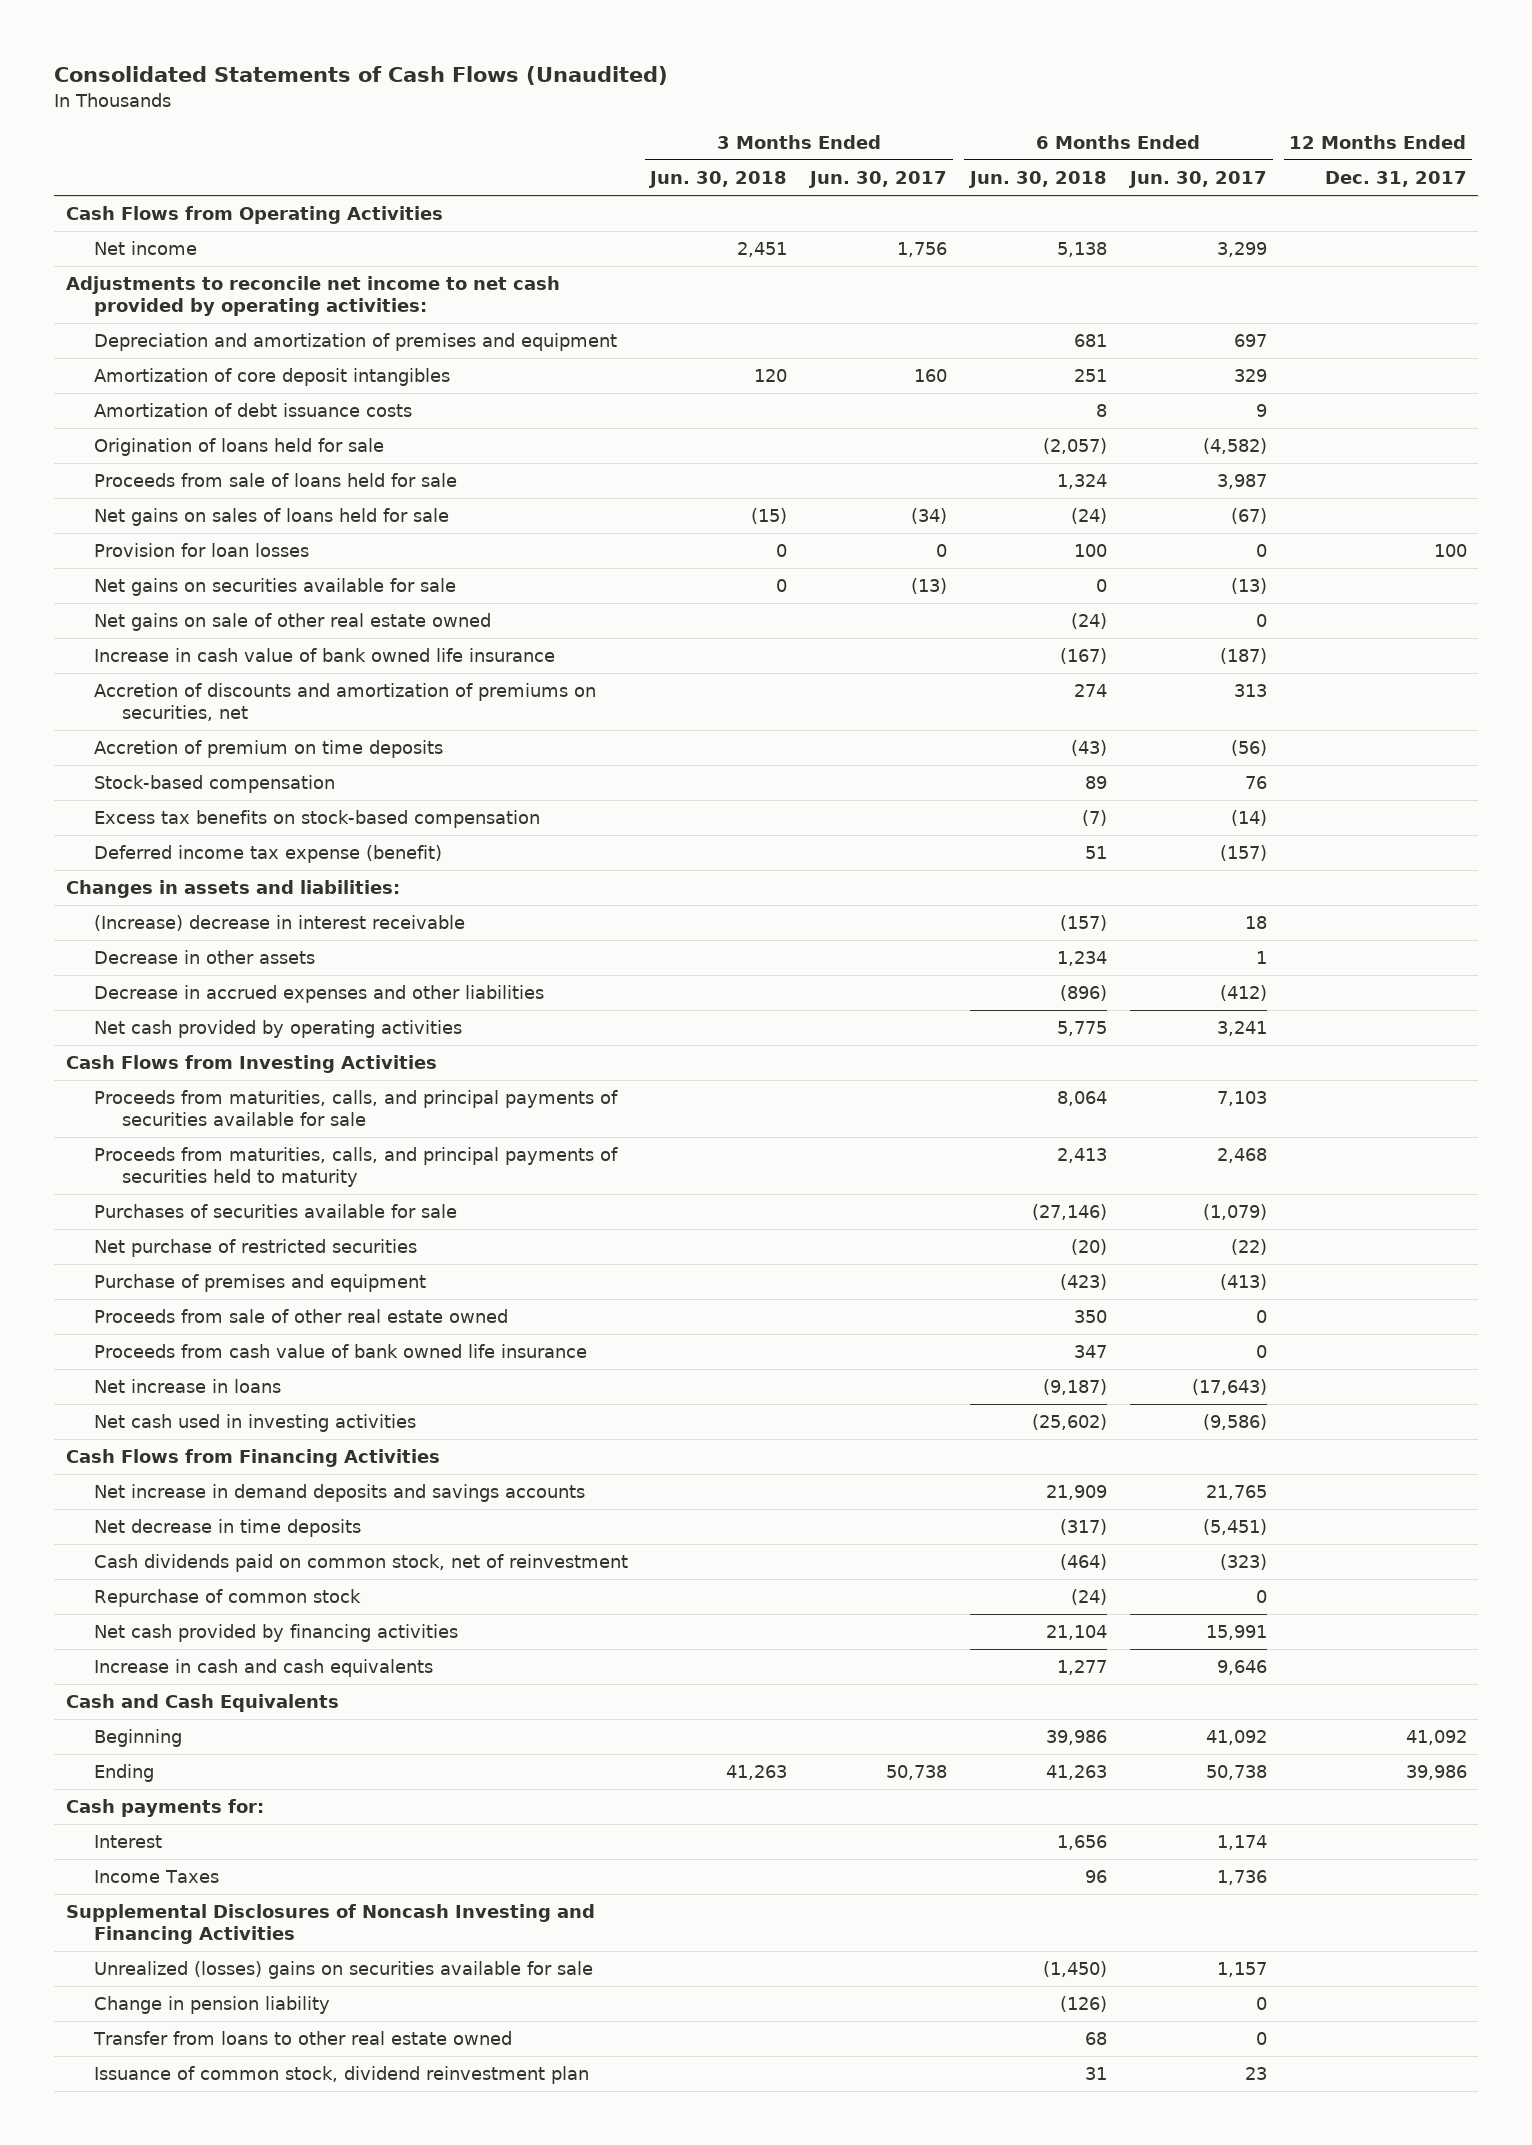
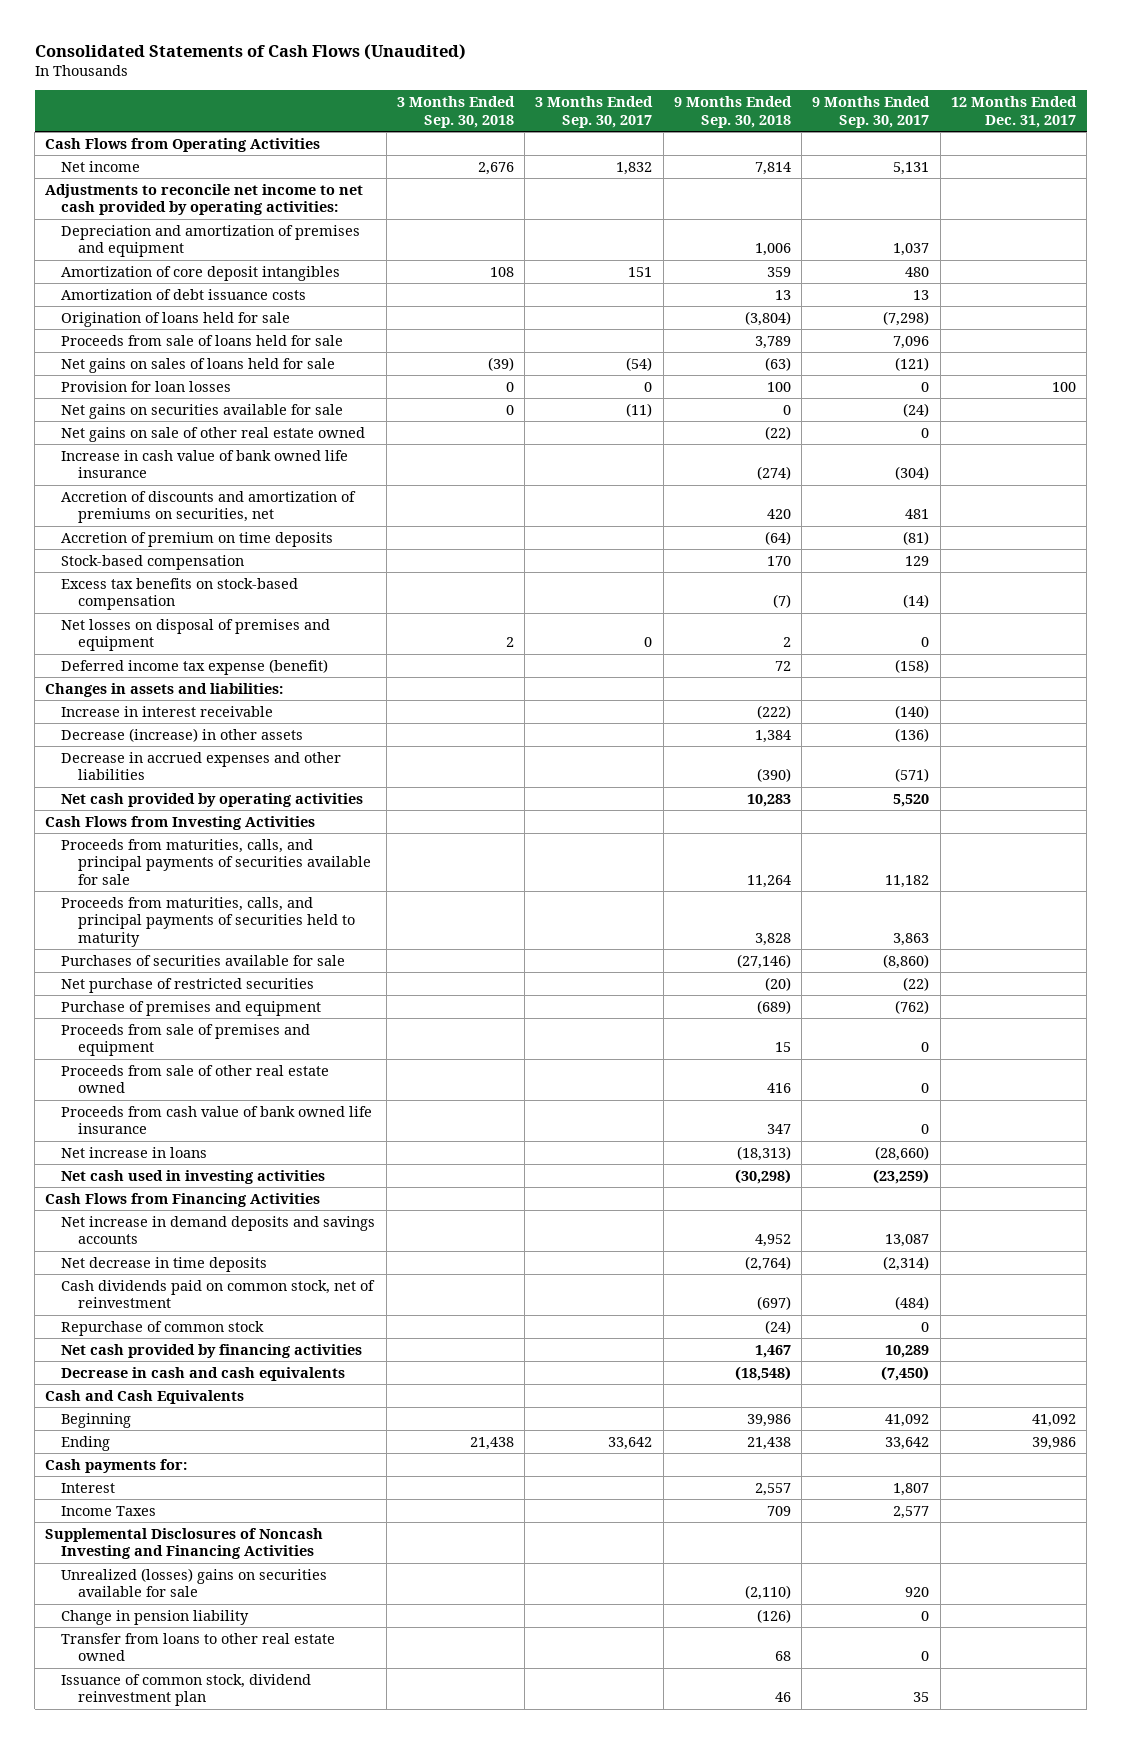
- | 3 Months Ended Jun. 30, 2018 | 3 Months Ended Jun. 30, 2017 | 6 Months Ended Jun. 30, 2018 | 6 Months Ended Jun. 30, 2017 | 12 Months Ended Dec. 31, 2017
+ | 3 Months Ended Sep. 30, 2018 | 3 Months Ended Sep. 30, 2017 | 9 Months Ended Sep. 30, 2018 | 9 Months Ended Sep. 30, 2017 | 12 Months Ended Dec. 31, 2017
+ Net losses on disposal of premises and equipment | 2 | 0 | 2 | 0 |
- (Increase) decrease in interest receivable | | | (157) | 18 |
- Decrease in other assets | | | 1,234 | 1 |
+ Increase in interest receivable | | | (222) | (140) |
+ Decrease (increase) in other assets | | | 1,384 | (136) |
+ Proceeds from sale of premises and equipment | | | 15 | 0 |
- Increase in cash and cash equivalents | | | 1,277 | 9,646 |
+ Decrease in cash and cash equivalents | | | (18,548) | (7,450) |

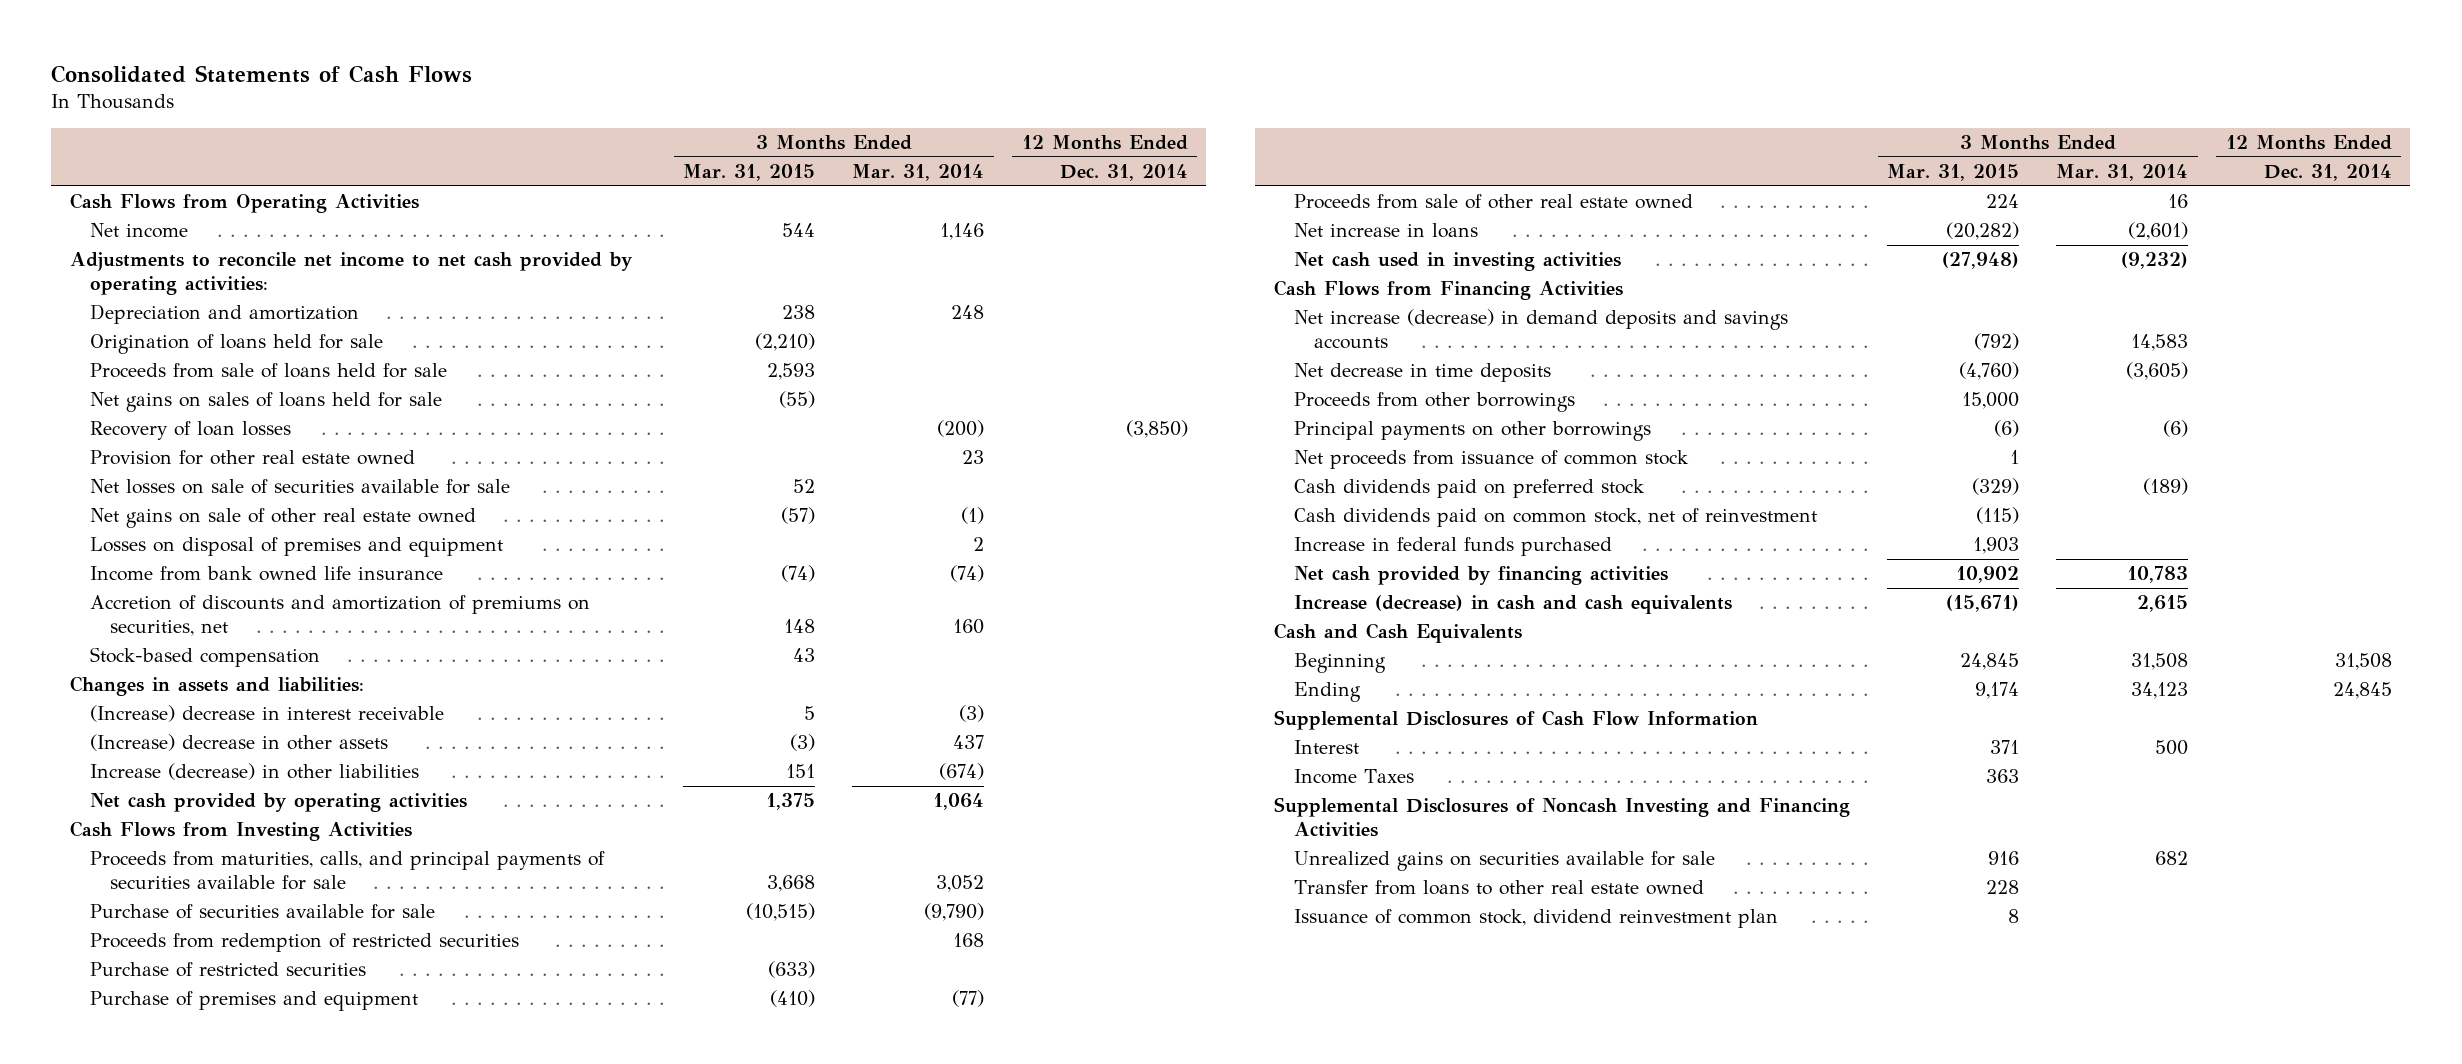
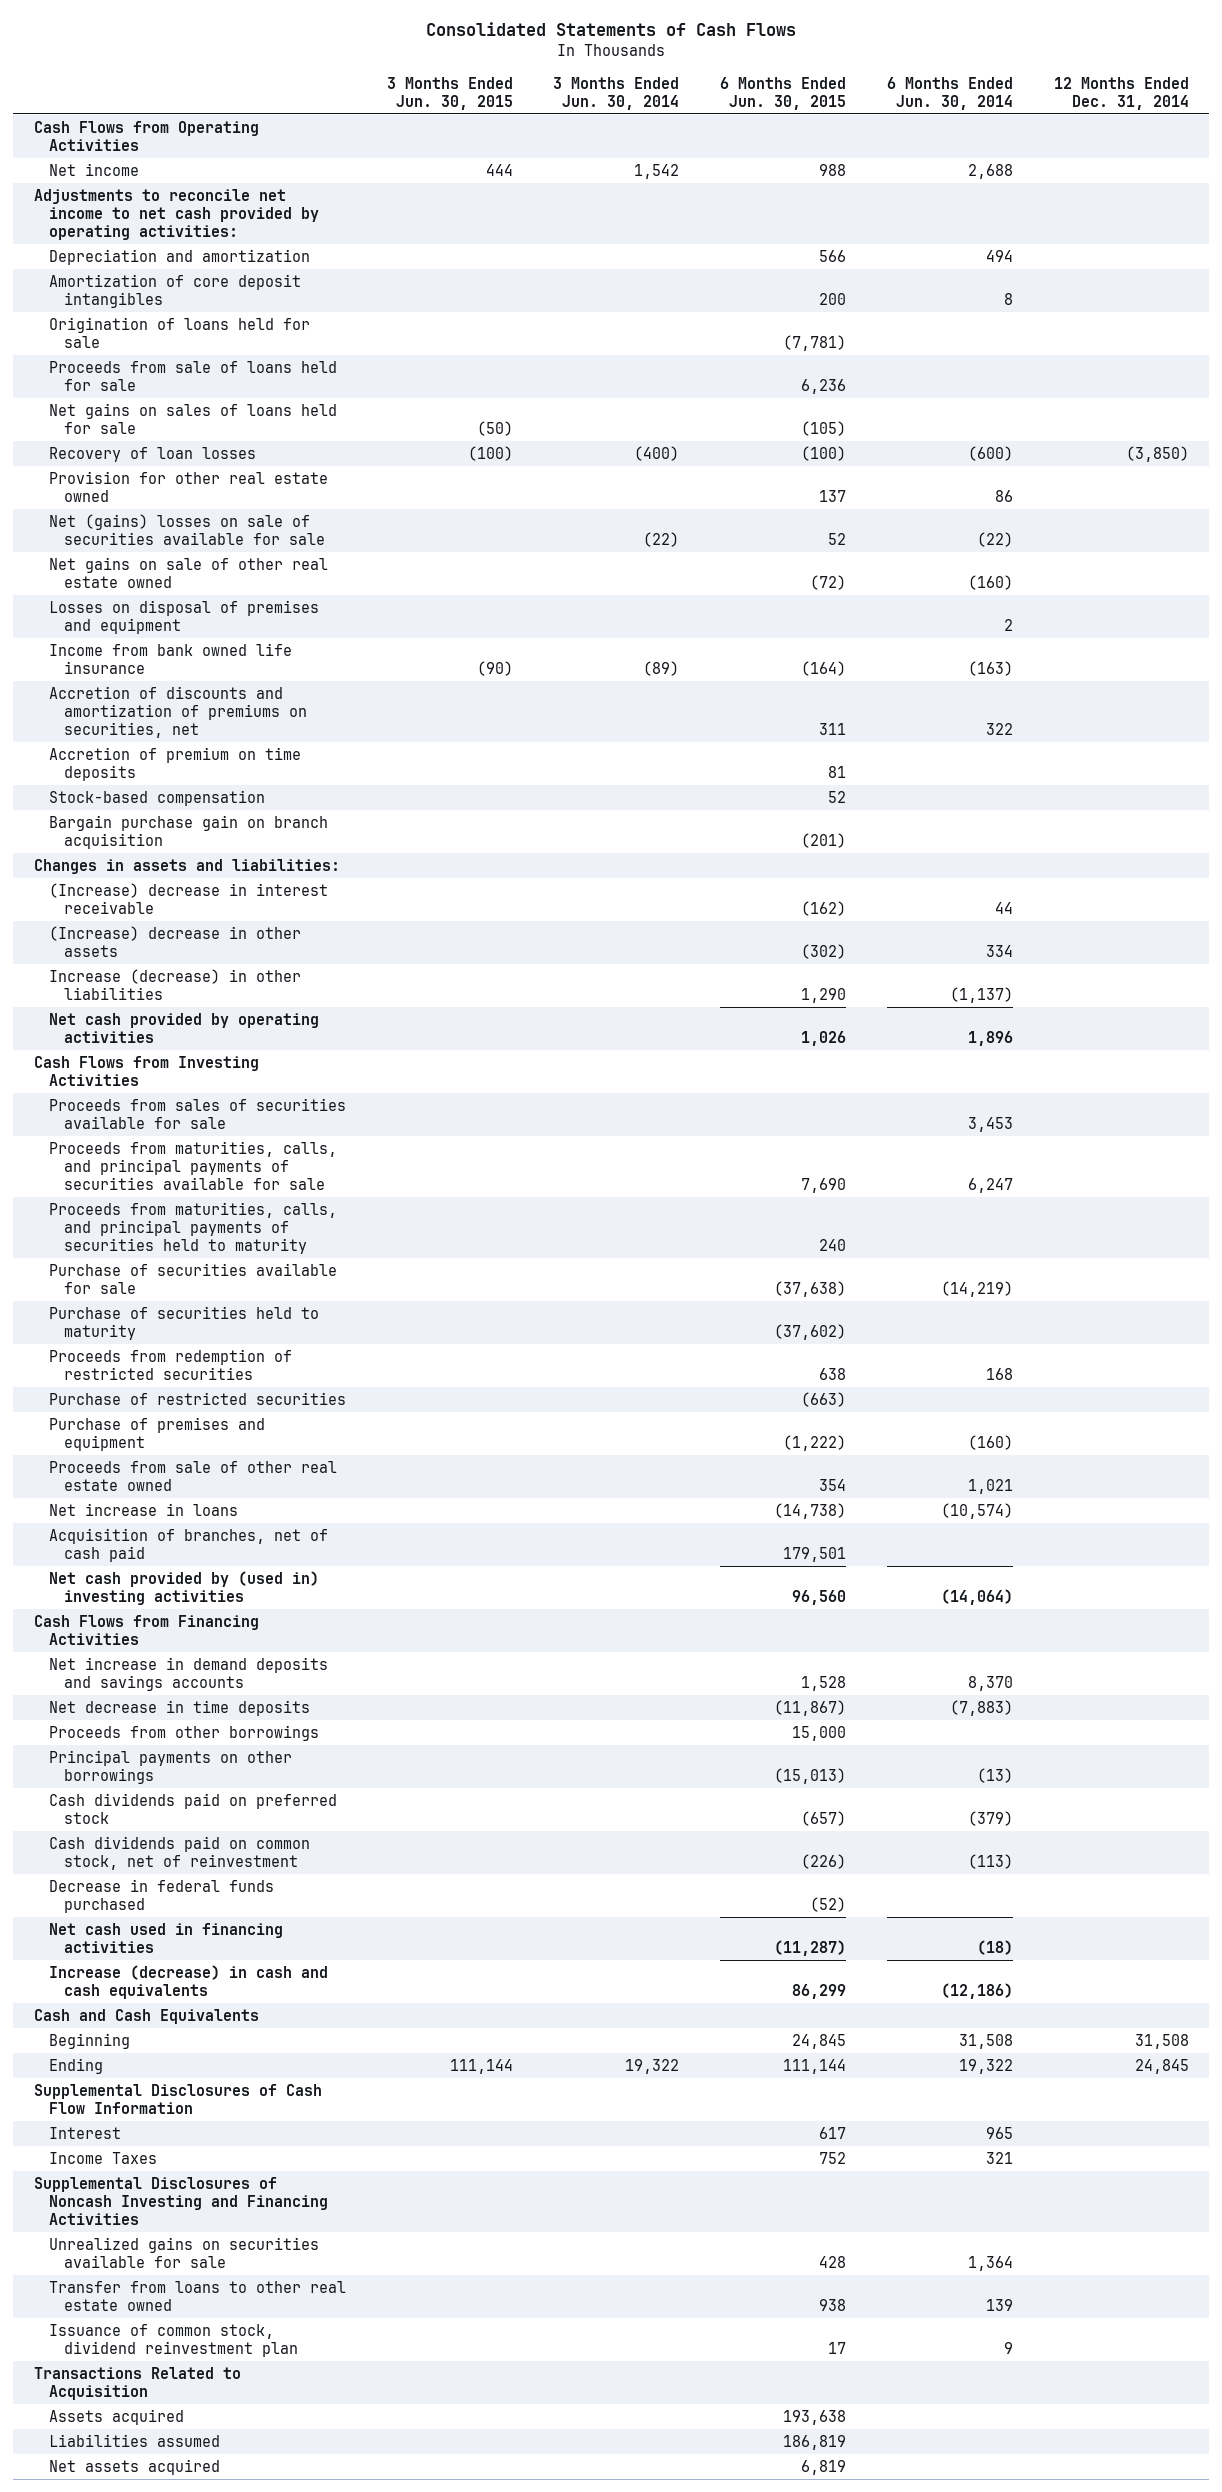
- | 3 Months Ended Mar. 31, 2015 | 3 Months Ended Mar. 31, 2014 | 12 Months Ended Dec. 31, 2014
+ | 3 Months Ended Jun. 30, 2015 | 3 Months Ended Jun. 30, 2014 | 6 Months Ended Jun. 30, 2015 | 6 Months Ended Jun. 30, 2014 | 12 Months Ended Dec. 31, 2014
+ Amortization of core deposit intangibles | | | 200 | 8 |
- Net losses on sale of securities available for sale | 52 | |
+ Net (gains) losses on sale of securities available for sale | | (22) | 52 | (22) |
+ Accretion of premium on time deposits | | | 81 | |
+ Bargain purchase gain on branch acquisition | | | (201) | |
+ Proceeds from sales of securities available for sale | | | | 3,453 |
+ Proceeds from maturities, calls, and principal payments of securities held to maturity | | | 240 | |
+ Purchase of securities held to maturity | | | (37,602) | |
- Net cash used in investing activities | (27,948) | (9,232) |
+ Acquisition of branches, net of cash paid | | | 179,501 | |
+ Net cash provided by (used in) investing activities | | | 96,560 | (14,064) |
- Net increase (decrease) in demand deposits and savings accounts | (792) | 14,583 |
+ Net increase in demand deposits and savings accounts | | | 1,528 | 8,370 |
- Net proceeds from issuance of common stock | 1 | |
- Increase in federal funds purchased | 1,903 | |
- Net cash provided by financing activities | 10,902 | 10,783 |
+ Decrease in federal funds purchased | | | (52) | |
+ Net cash used in financing activities | | | (11,287) | (18) |
+ Transactions Related to Acquisition
+ Assets acquired | | | 193,638 | |
+ Liabilities assumed | | | 186,819 | |
+ Net assets acquired | | | 6,819 | |

